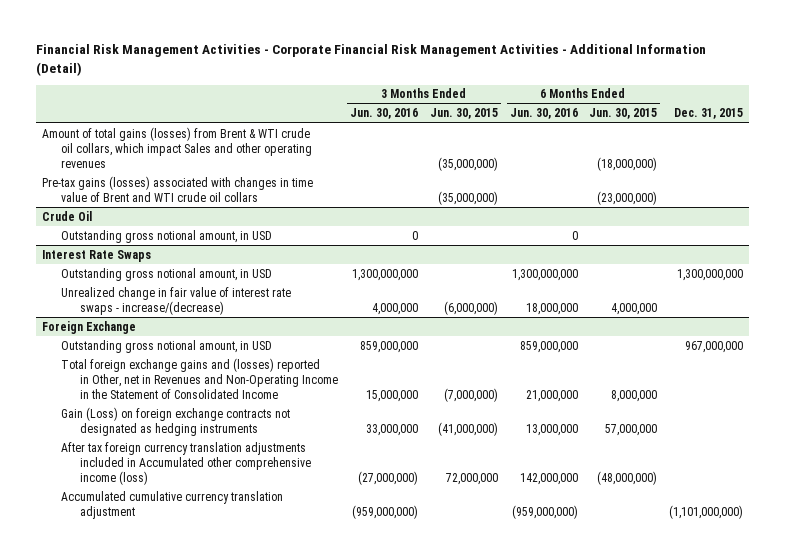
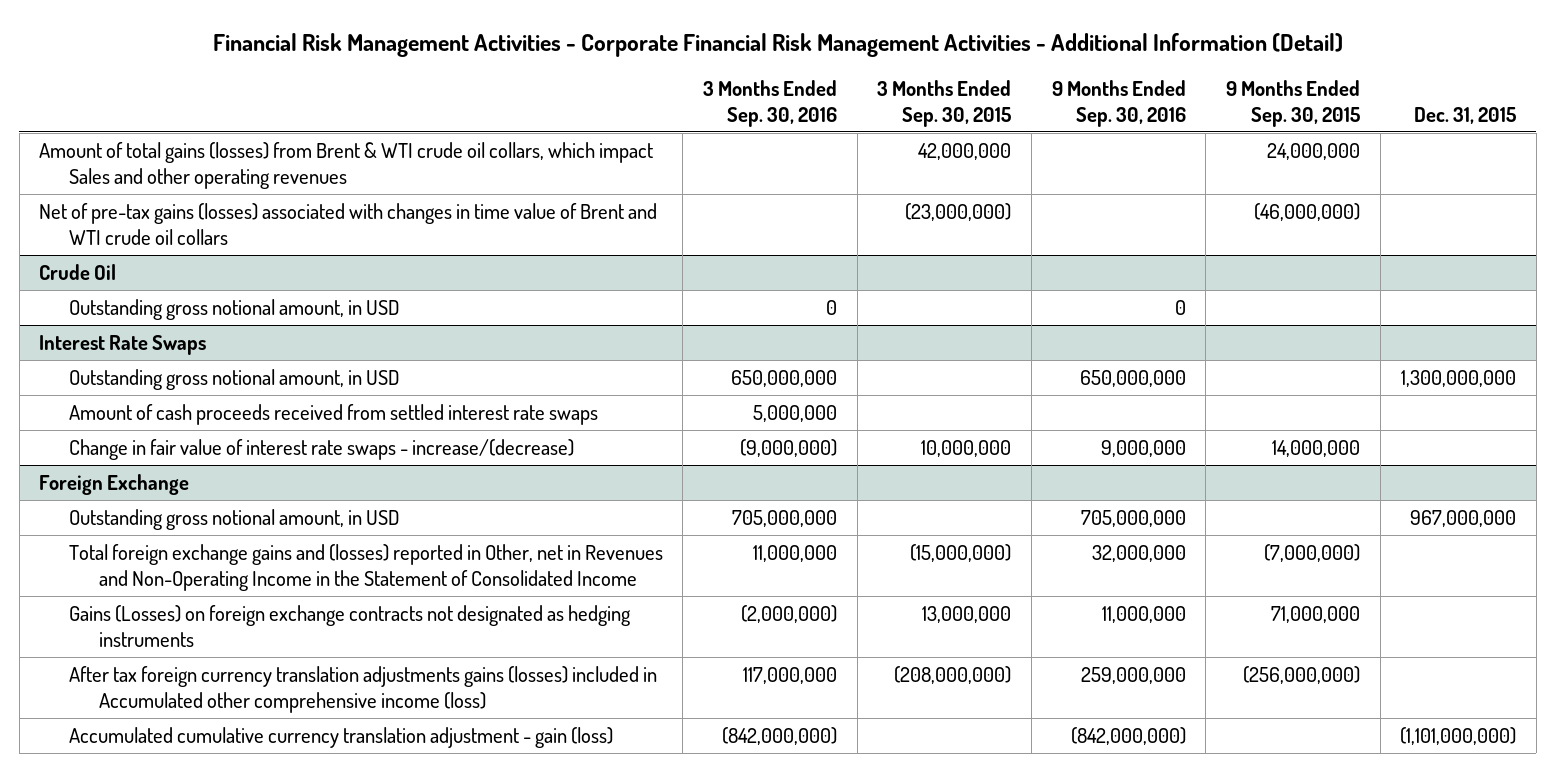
- | 3 Months Ended Jun. 30, 2016 | 3 Months Ended Jun. 30, 2015 | 6 Months Ended Jun. 30, 2016 | 6 Months Ended Jun. 30, 2015 | Dec. 31, 2015
+ | 3 Months Ended Sep. 30, 2016 | 3 Months Ended Sep. 30, 2015 | 9 Months Ended Sep. 30, 2016 | 9 Months Ended Sep. 30, 2015 | Dec. 31, 2015
- Pre-tax gains (losses) associated with changes in time value of Brent and WTI crude oil collars | | (35,000,000) | | (23,000,000) |
+ Net of pre-tax gains (losses) associated with changes in time value of Brent and WTI crude oil collars | | (23,000,000) | | (46,000,000) |
@ Interest Rate Swaps
- Unrealized change in fair value of interest rate swaps - increase/(decrease) | 4,000,000 | (6,000,000) | 18,000,000 | 4,000,000 |
+ Amount of cash proceeds received from settled interest rate swaps | 5,000,000 | | | |
+ Change in fair value of interest rate swaps - increase/(decrease) | (9,000,000) | 10,000,000 | 9,000,000 | 14,000,000 |
@ Foreign Exchange
- Gain (Loss) on foreign exchange contracts not designated as hedging instruments | 33,000,000 | (41,000,000) | 13,000,000 | 57,000,000 |
- After tax foreign currency translation adjustments included in Accumulated other comprehensive income (loss) | (27,000,000) | 72,000,000 | 142,000,000 | (48,000,000) |
- Accumulated cumulative currency translation adjustment | (959,000,000) | | (959,000,000) | | (1,101,000,000)
+ Gains (Losses) on foreign exchange contracts not designated as hedging instruments | (2,000,000) | 13,000,000 | 11,000,000 | 71,000,000 |
+ After tax foreign currency translation adjustments gains (losses) included in Accumulated other comprehensive income (loss) | 117,000,000 | (208,000,000) | 259,000,000 | (256,000,000) |
+ Accumulated cumulative currency translation adjustment - gain (loss) | (842,000,000) | | (842,000,000) | | (1,101,000,000)

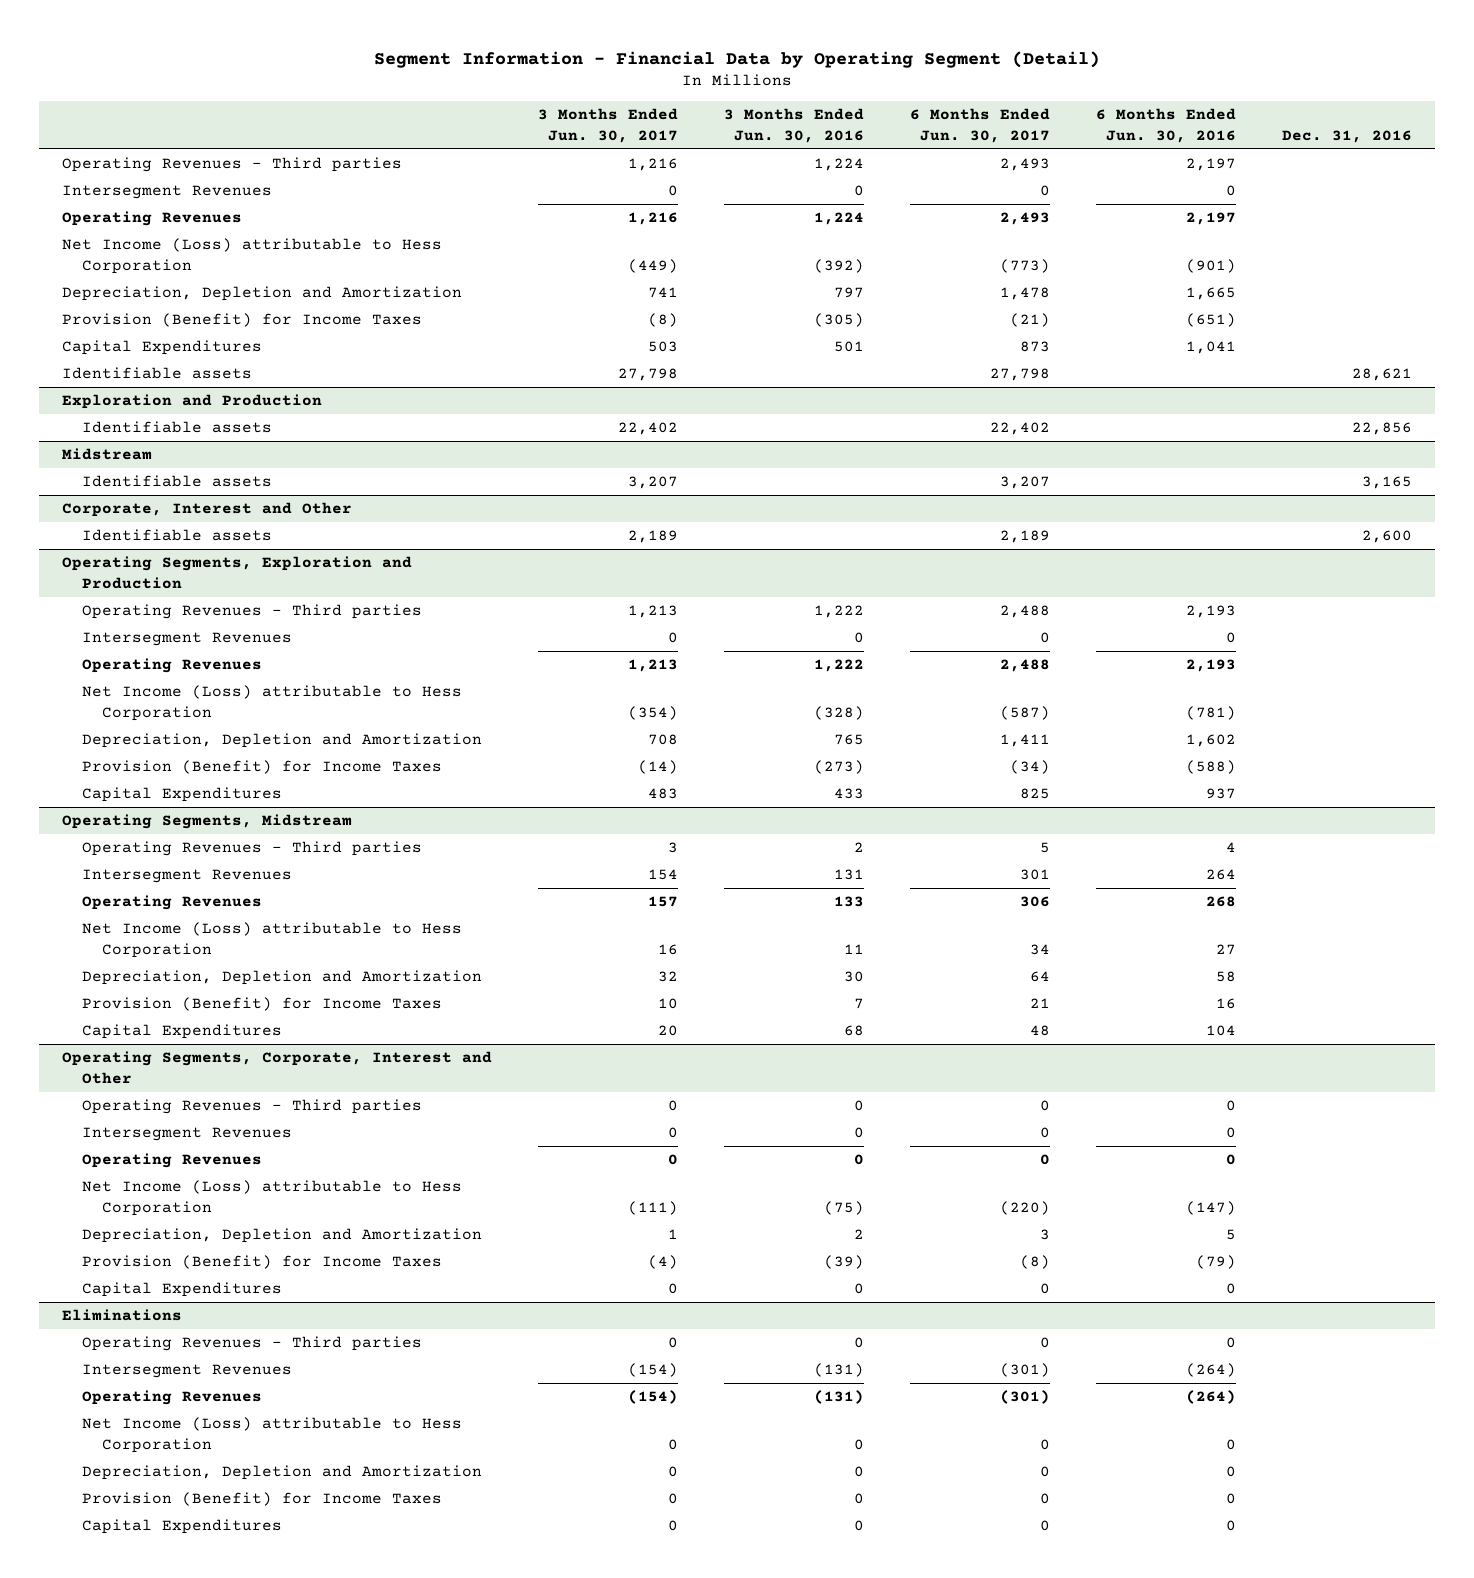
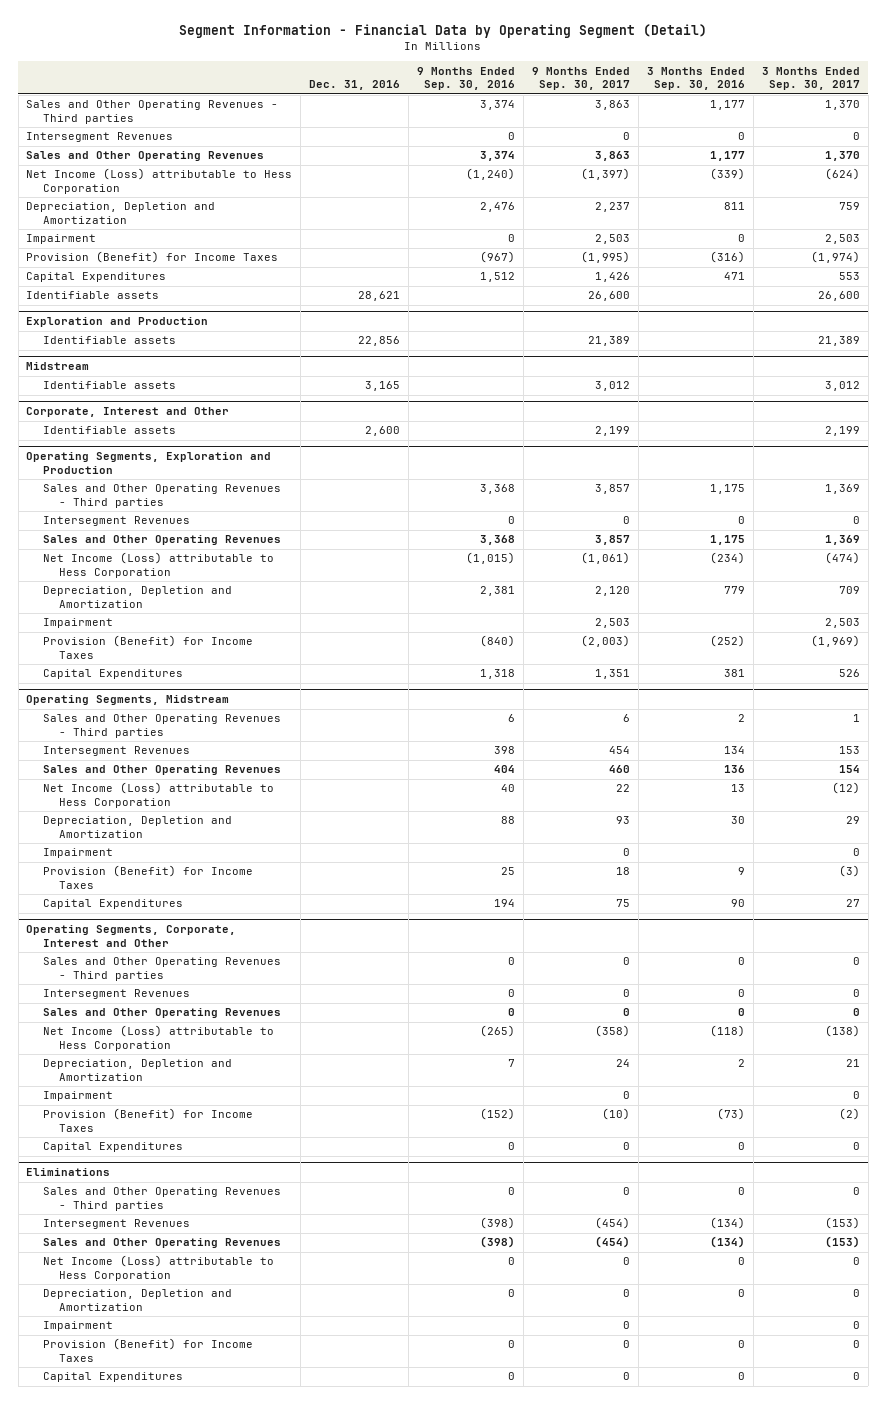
- | 3 Months Ended Jun. 30, 2017 | 3 Months Ended Jun. 30, 2016 | 6 Months Ended Jun. 30, 2017 | 6 Months Ended Jun. 30, 2016 | Dec. 31, 2016
+ | Dec. 31, 2016 | 9 Months Ended Sep. 30, 2016 | 9 Months Ended Sep. 30, 2017 | 3 Months Ended Sep. 30, 2016 | 3 Months Ended Sep. 30, 2017
- Operating Revenues - Third parties | 1,216 | 1,224 | 2,493 | 2,197 |
+ Sales and Other Operating Revenues - Third parties | | 3,374 | 3,863 | 1,177 | 1,370
- Operating Revenues | 1,216 | 1,224 | 2,493 | 2,197 |
+ Sales and Other Operating Revenues | | 3,374 | 3,863 | 1,177 | 1,370
+ Impairment | | 0 | 2,503 | 0 | 2,503
@ Operating Segments, Exploration and Production
- Operating Revenues - Third parties | 1,213 | 1,222 | 2,488 | 2,193 |
+ Sales and Other Operating Revenues - Third parties | | 3,368 | 3,857 | 1,175 | 1,369
- Operating Revenues | 1,213 | 1,222 | 2,488 | 2,193 |
+ Sales and Other Operating Revenues | | 3,368 | 3,857 | 1,175 | 1,369
+ Impairment | | | 2,503 | | 2,503
@ Operating Segments, Midstream
- Operating Revenues - Third parties | 3 | 2 | 5 | 4 |
+ Sales and Other Operating Revenues - Third parties | | 6 | 6 | 2 | 1
- Operating Revenues | 157 | 133 | 306 | 268 |
+ Sales and Other Operating Revenues | | 404 | 460 | 136 | 154
+ Impairment | | | 0 | | 0
@ Operating Segments, Corporate, Interest and Other
- Operating Revenues - Third parties | 0 | 0 | 0 | 0 |
+ Sales and Other Operating Revenues - Third parties | | 0 | 0 | 0 | 0
- Operating Revenues | 0 | 0 | 0 | 0 |
+ Sales and Other Operating Revenues | | 0 | 0 | 0 | 0
+ Impairment | | | 0 | | 0
@ Eliminations
- Operating Revenues - Third parties | 0 | 0 | 0 | 0 |
+ Sales and Other Operating Revenues - Third parties | | 0 | 0 | 0 | 0
- Operating Revenues | (154) | (131) | (301) | (264) |
+ Sales and Other Operating Revenues | | (398) | (454) | (134) | (153)
+ Impairment | | | 0 | | 0

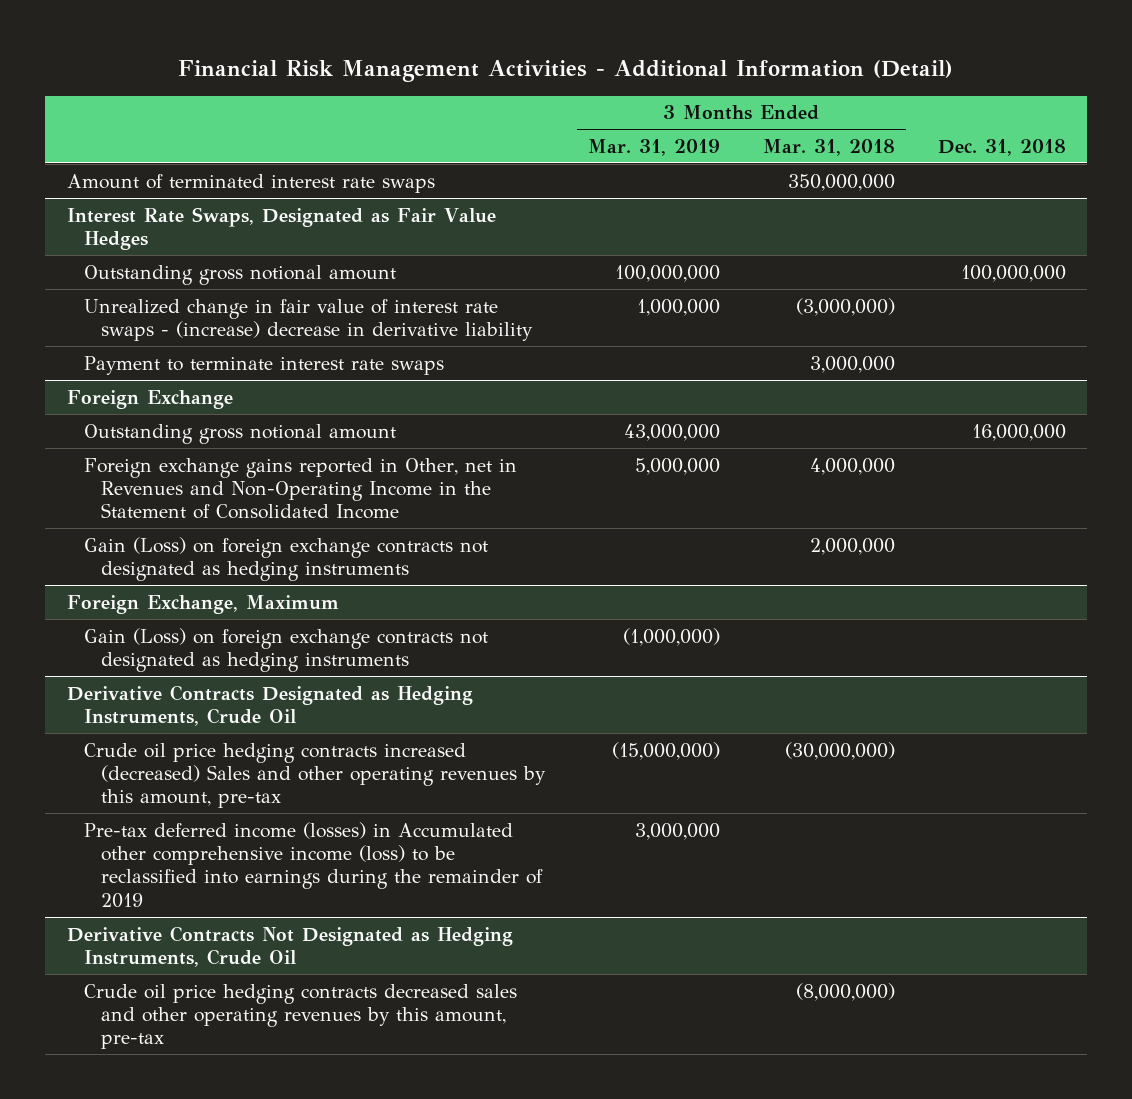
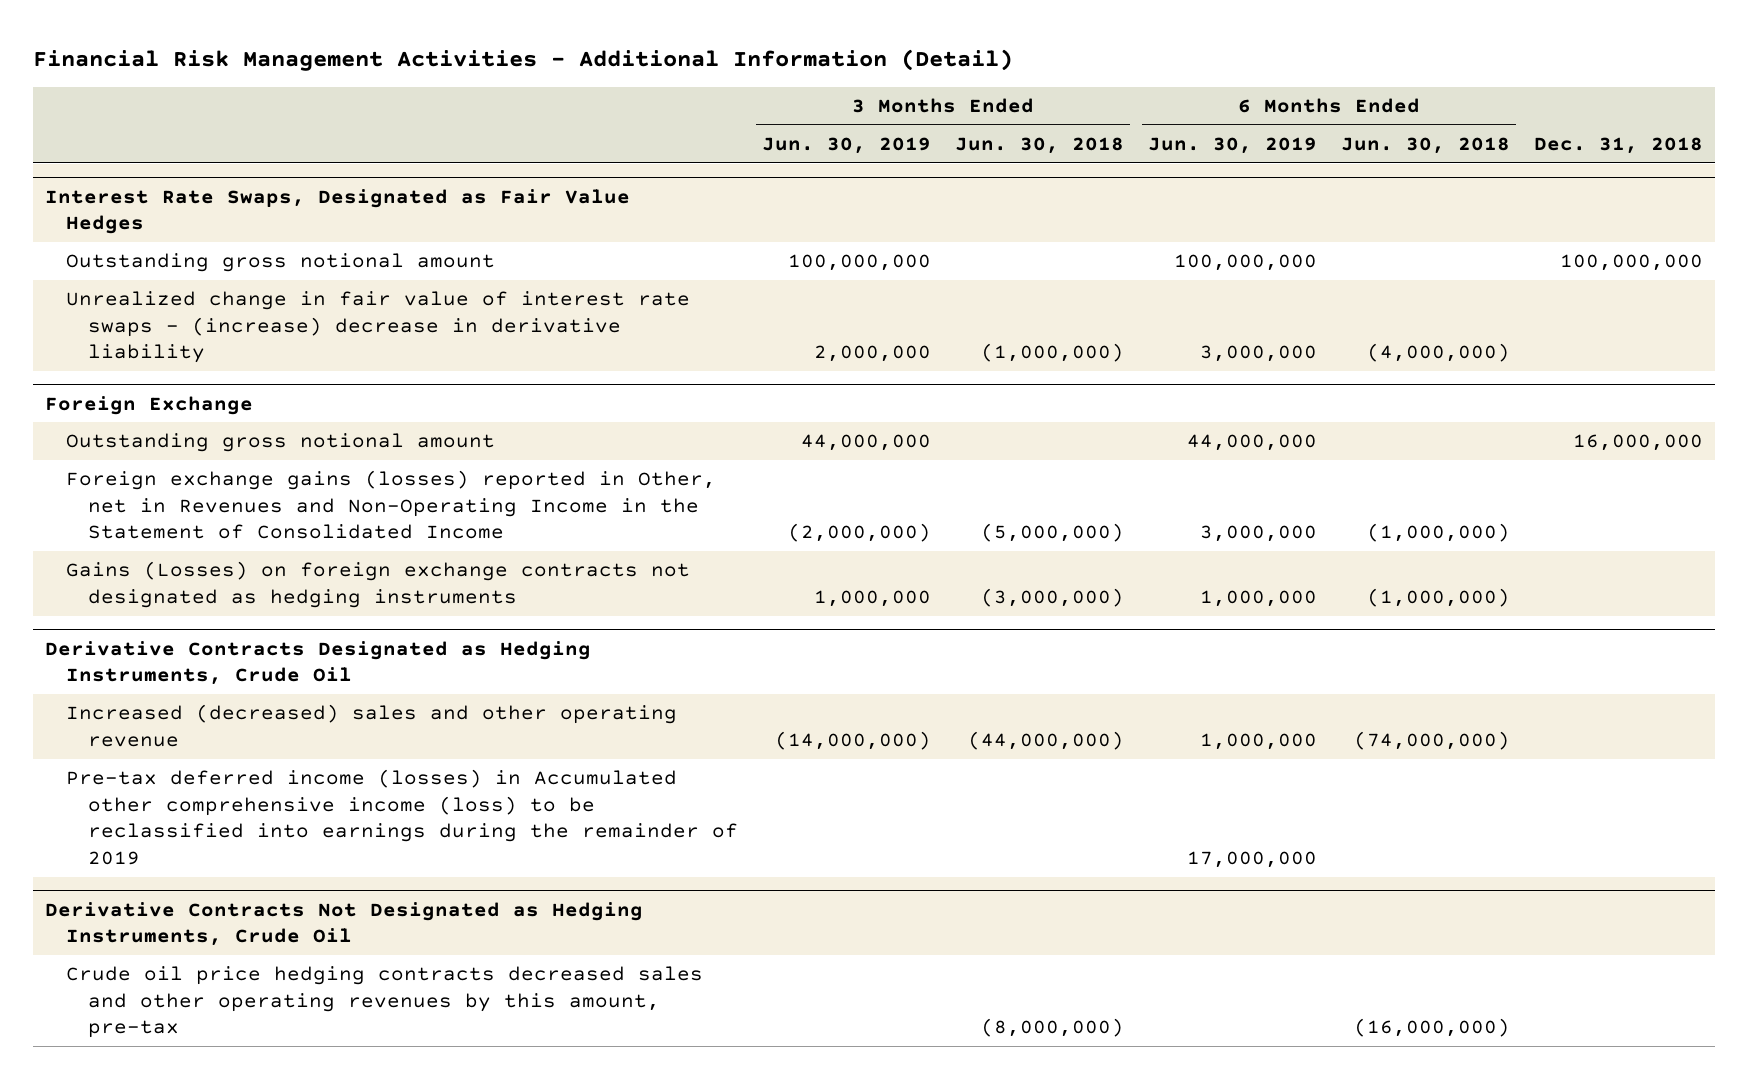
- | 3 Months Ended Mar. 31, 2019 | 3 Months Ended Mar. 31, 2018 | Dec. 31, 2018
+ | 3 Months Ended Jun. 30, 2019 | 3 Months Ended Jun. 30, 2018 | 6 Months Ended Jun. 30, 2019 | 6 Months Ended Jun. 30, 2018 | Dec. 31, 2018
- Amount of terminated interest rate swaps | | 350,000,000 |
@ Interest Rate Swaps, Designated as Fair Value Hedges
- Payment to terminate interest rate swaps | | 3,000,000 |
@ Foreign Exchange
- Foreign exchange gains reported in Other, net in Revenues and Non-Operating Income in the Statement of Consolidated Income | 5,000,000 | 4,000,000 |
- Gain (Loss) on foreign exchange contracts not designated as hedging instruments | | 2,000,000 |
- Foreign Exchange, Maximum
- Gain (Loss) on foreign exchange contracts not designated as hedging instruments | (1,000,000) | |
@ Foreign Exchange
+ Foreign exchange gains (losses) reported in Other, net in Revenues and Non-Operating Income in the Statement of Consolidated Income | (2,000,000) | (5,000,000) | 3,000,000 | (1,000,000) |
+ Gains (Losses) on foreign exchange contracts not designated as hedging instruments | 1,000,000 | (3,000,000) | 1,000,000 | (1,000,000) |
@ Derivative Contracts Designated as Hedging Instruments, Crude Oil
- Crude oil price hedging contracts increased (decreased) Sales and other operating revenues by this amount, pre-tax | (15,000,000) | (30,000,000) |
+ Increased (decreased) sales and other operating revenue | (14,000,000) | (44,000,000) | 1,000,000 | (74,000,000) |

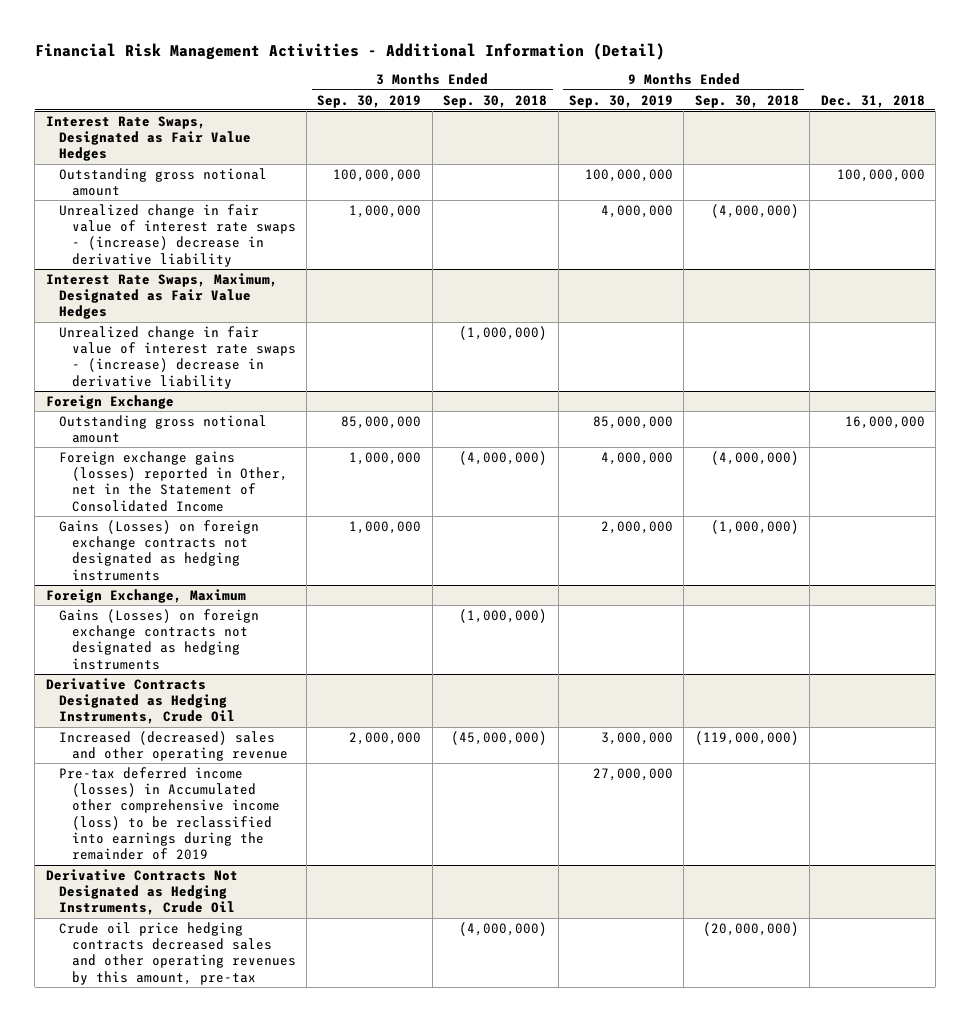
- | 3 Months Ended Jun. 30, 2019 | 3 Months Ended Jun. 30, 2018 | 6 Months Ended Jun. 30, 2019 | 6 Months Ended Jun. 30, 2018 | Dec. 31, 2018
+ | 3 Months Ended Sep. 30, 2019 | 3 Months Ended Sep. 30, 2018 | 9 Months Ended Sep. 30, 2019 | 9 Months Ended Sep. 30, 2018 | Dec. 31, 2018
+ Interest Rate Swaps, Maximum, Designated as Fair Value Hedges
+ Unrealized change in fair value of interest rate swaps - (increase) decrease in derivative liability | | (1,000,000) | | |
@ Foreign Exchange
- Foreign exchange gains (losses) reported in Other, net in Revenues and Non-Operating Income in the Statement of Consolidated Income | (2,000,000) | (5,000,000) | 3,000,000 | (1,000,000) |
+ Foreign exchange gains (losses) reported in Other, net in the Statement of Consolidated Income | 1,000,000 | (4,000,000) | 4,000,000 | (4,000,000) |
+ Foreign Exchange, Maximum
+ Gains (Losses) on foreign exchange contracts not designated as hedging instruments | | (1,000,000) | | |

